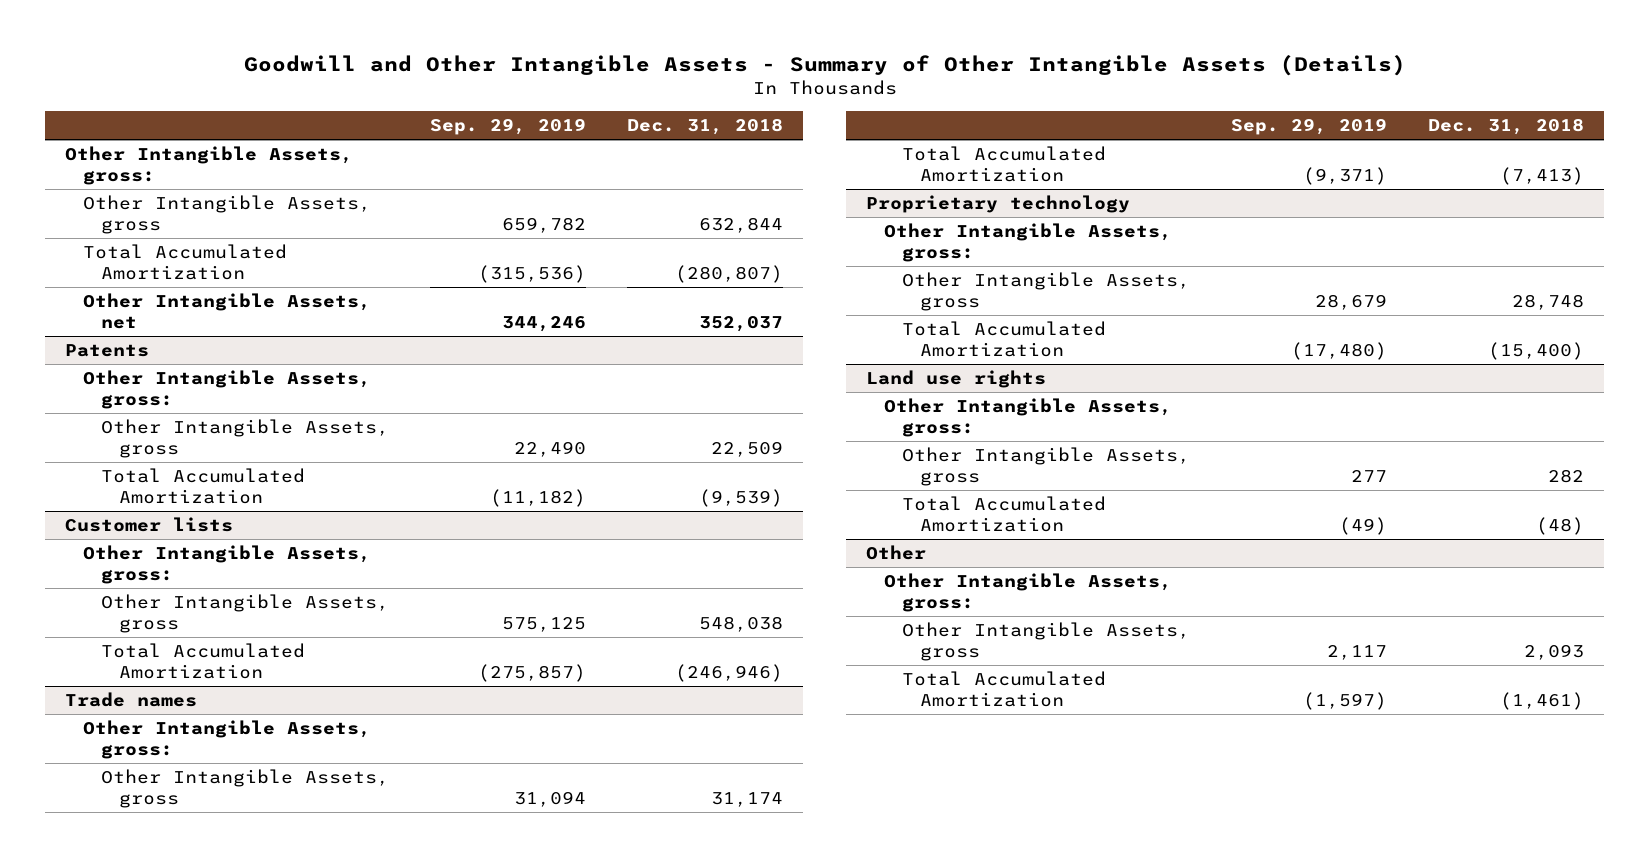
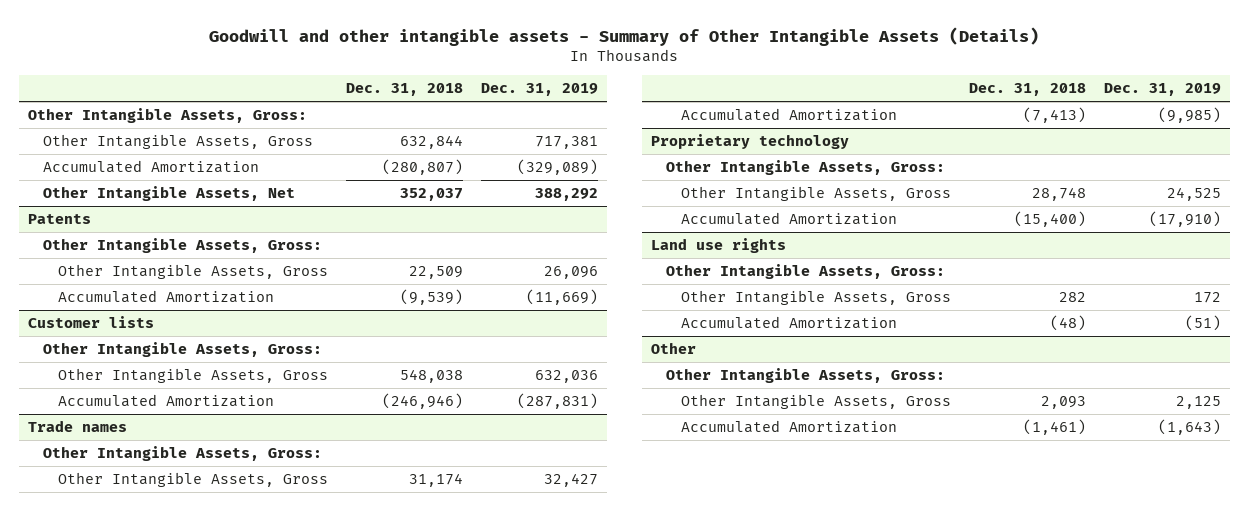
- Goodwill and Other Intangible Assets - Summary of Other Intangible Assets (Details)
+ Goodwill and other intangible assets - Summary of Other Intangible Assets (Details)
- | Sep. 29, 2019 | Dec. 31, 2018
+ | Dec. 31, 2018 | Dec. 31, 2019
- Other Intangible Assets, gross:
- Other Intangible Assets, gross | 659,782 | 632,844
- Total Accumulated Amortization | (315,536) | (280,807)
- Other Intangible Assets, net | 344,246 | 352,037
+ Other Intangible Assets, Gross:
+ Other Intangible Assets, Gross | 632,844 | 717,381
+ Accumulated Amortization | (280,807) | (329,089)
+ Other Intangible Assets, Net | 352,037 | 388,292
@ Patents
- Other Intangible Assets, gross:
- Other Intangible Assets, gross | 22,490 | 22,509
- Total Accumulated Amortization | (11,182) | (9,539)
+ Other Intangible Assets, Gross:
+ Other Intangible Assets, Gross | 22,509 | 26,096
+ Accumulated Amortization | (9,539) | (11,669)
@ Customer lists
- Other Intangible Assets, gross:
- Other Intangible Assets, gross | 575,125 | 548,038
- Total Accumulated Amortization | (275,857) | (246,946)
+ Other Intangible Assets, Gross:
+ Other Intangible Assets, Gross | 548,038 | 632,036
+ Accumulated Amortization | (246,946) | (287,831)
@ Trade names
- Other Intangible Assets, gross:
- Other Intangible Assets, gross | 31,094 | 31,174
- Total Accumulated Amortization | (9,371) | (7,413)
+ Other Intangible Assets, Gross:
+ Other Intangible Assets, Gross | 31,174 | 32,427
+ Accumulated Amortization | (7,413) | (9,985)
@ Proprietary technology
- Other Intangible Assets, gross:
- Other Intangible Assets, gross | 28,679 | 28,748
- Total Accumulated Amortization | (17,480) | (15,400)
+ Other Intangible Assets, Gross:
+ Other Intangible Assets, Gross | 28,748 | 24,525
+ Accumulated Amortization | (15,400) | (17,910)
@ Land use rights
- Other Intangible Assets, gross:
- Other Intangible Assets, gross | 277 | 282
- Total Accumulated Amortization | (49) | (48)
+ Other Intangible Assets, Gross:
+ Other Intangible Assets, Gross | 282 | 172
+ Accumulated Amortization | (48) | (51)
@ Other
- Other Intangible Assets, gross:
- Other Intangible Assets, gross | 2,117 | 2,093
- Total Accumulated Amortization | (1,597) | (1,461)
+ Other Intangible Assets, Gross:
+ Other Intangible Assets, Gross | 2,093 | 2,125
+ Accumulated Amortization | (1,461) | (1,643)

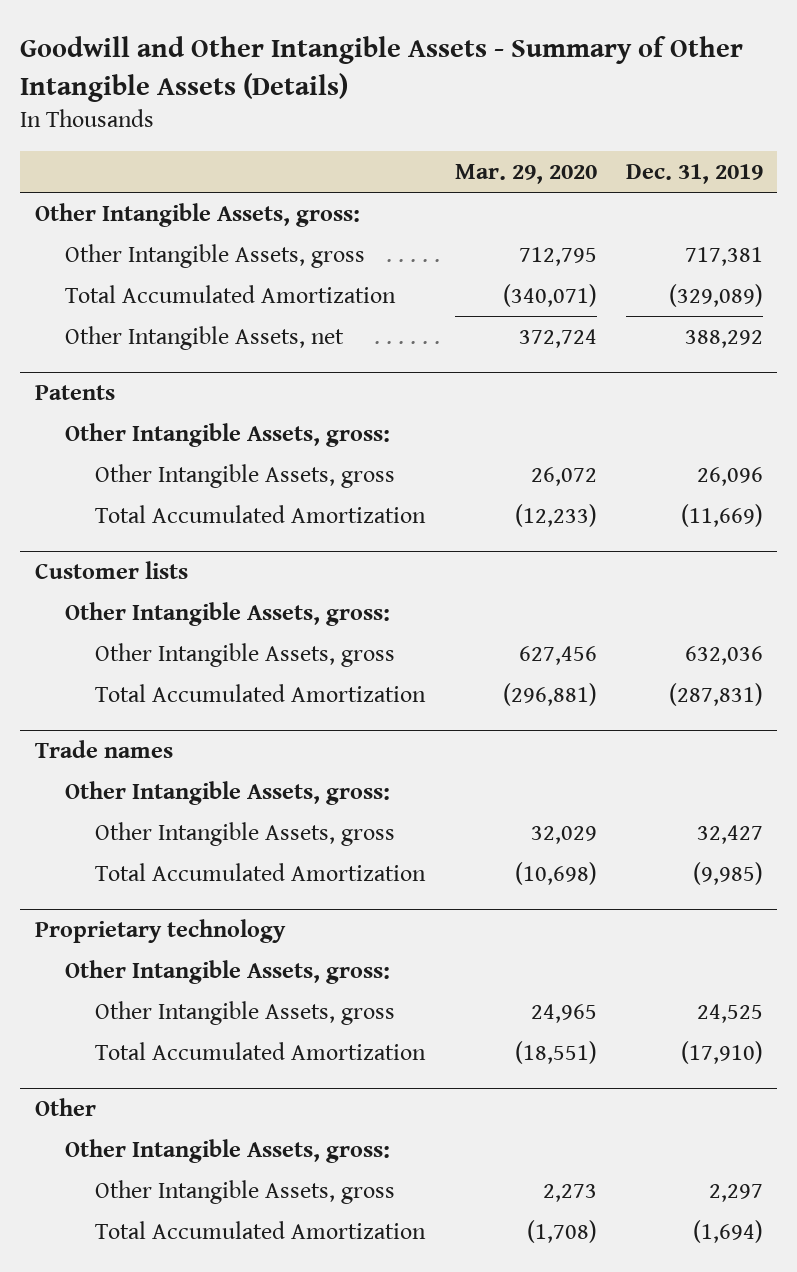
- Goodwill and other intangible assets - Summary of Other Intangible Assets (Details)
+ Goodwill and Other Intangible Assets - Summary of Other Intangible Assets (Details)
- | Dec. 31, 2018 | Dec. 31, 2019
+ | Mar. 29, 2020 | Dec. 31, 2019
- Other Intangible Assets, Gross:
- Other Intangible Assets, Gross | 632,844 | 717,381
- Accumulated Amortization | (280,807) | (329,089)
- Other Intangible Assets, Net | 352,037 | 388,292
+ Other Intangible Assets, gross:
+ Other Intangible Assets, gross | 712,795 | 717,381
+ Total Accumulated Amortization | (340,071) | (329,089)
+ Other Intangible Assets, net | 372,724 | 388,292
@ Patents
- Other Intangible Assets, Gross:
- Other Intangible Assets, Gross | 22,509 | 26,096
- Accumulated Amortization | (9,539) | (11,669)
+ Other Intangible Assets, gross:
+ Other Intangible Assets, gross | 26,072 | 26,096
+ Total Accumulated Amortization | (12,233) | (11,669)
@ Customer lists
- Other Intangible Assets, Gross:
- Other Intangible Assets, Gross | 548,038 | 632,036
- Accumulated Amortization | (246,946) | (287,831)
+ Other Intangible Assets, gross:
+ Other Intangible Assets, gross | 627,456 | 632,036
+ Total Accumulated Amortization | (296,881) | (287,831)
@ Trade names
- Other Intangible Assets, Gross:
- Other Intangible Assets, Gross | 31,174 | 32,427
- Accumulated Amortization | (7,413) | (9,985)
+ Other Intangible Assets, gross:
+ Other Intangible Assets, gross | 32,029 | 32,427
+ Total Accumulated Amortization | (10,698) | (9,985)
@ Proprietary technology
- Other Intangible Assets, Gross:
- Other Intangible Assets, Gross | 28,748 | 24,525
- Accumulated Amortization | (15,400) | (17,910)
- Land use rights
- Other Intangible Assets, Gross:
- Other Intangible Assets, Gross | 282 | 172
- Accumulated Amortization | (48) | (51)
@ Proprietary technology
+ Other Intangible Assets, gross:
+ Other Intangible Assets, gross | 24,965 | 24,525
+ Total Accumulated Amortization | (18,551) | (17,910)
@ Other
- Other Intangible Assets, Gross:
- Other Intangible Assets, Gross | 2,093 | 2,125
- Accumulated Amortization | (1,461) | (1,643)
+ Other Intangible Assets, gross:
+ Other Intangible Assets, gross | 2,273 | 2,297
+ Total Accumulated Amortization | (1,708) | (1,694)

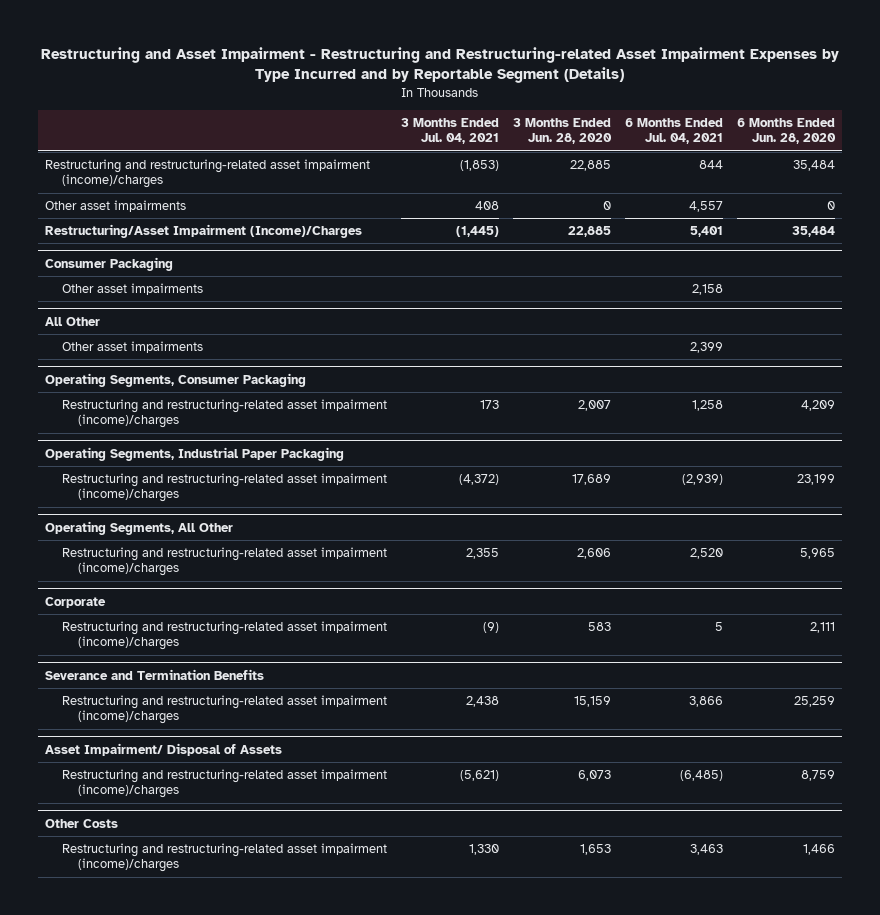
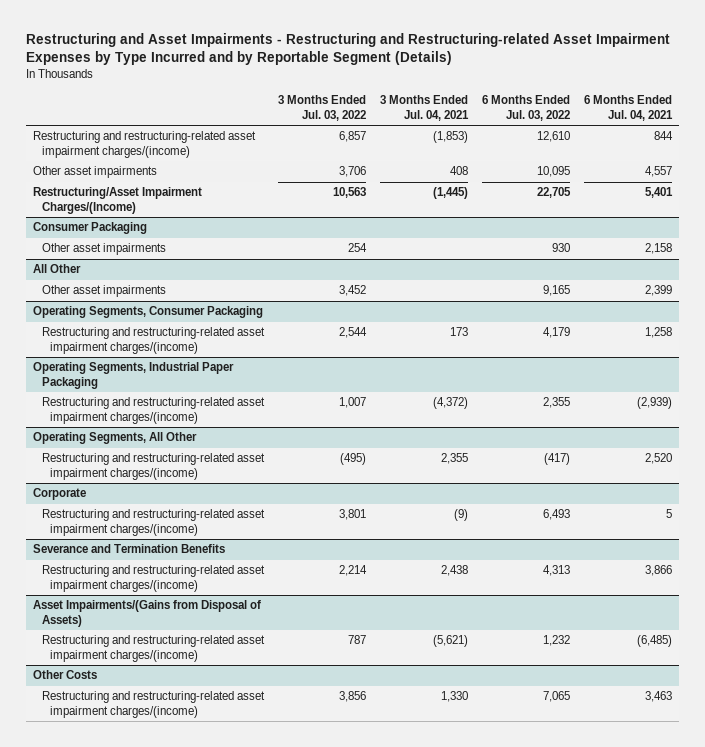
- Restructuring and Asset Impairment - Restructuring and Restructuring-related Asset Impairment Expenses by Type Incurred and by Reportable Segment (Details)
+ Restructuring and Asset Impairments - Restructuring and Restructuring-related Asset Impairment Expenses by Type Incurred and by Reportable Segment (Details)
- | 3 Months Ended Jul. 04, 2021 | 3 Months Ended Jun. 28, 2020 | 6 Months Ended Jul. 04, 2021 | 6 Months Ended Jun. 28, 2020
+ | 3 Months Ended Jul. 03, 2022 | 3 Months Ended Jul. 04, 2021 | 6 Months Ended Jul. 03, 2022 | 6 Months Ended Jul. 04, 2021
- Restructuring and restructuring-related asset impairment (income)/charges | (1,853) | 22,885 | 844 | 35,484
+ Restructuring and restructuring-related asset impairment charges/(income) | 6,857 | (1,853) | 12,610 | 844
- Restructuring/Asset Impairment (Income)/Charges | (1,445) | 22,885 | 5,401 | 35,484
+ Restructuring/Asset Impairment Charges/(Income) | 10,563 | (1,445) | 22,705 | 5,401
@ Operating Segments, Consumer Packaging
- Restructuring and restructuring-related asset impairment (income)/charges | 173 | 2,007 | 1,258 | 4,209
+ Restructuring and restructuring-related asset impairment charges/(income) | 2,544 | 173 | 4,179 | 1,258
@ Operating Segments, Industrial Paper Packaging
- Restructuring and restructuring-related asset impairment (income)/charges | (4,372) | 17,689 | (2,939) | 23,199
+ Restructuring and restructuring-related asset impairment charges/(income) | 1,007 | (4,372) | 2,355 | (2,939)
@ Operating Segments, All Other
- Restructuring and restructuring-related asset impairment (income)/charges | 2,355 | 2,606 | 2,520 | 5,965
+ Restructuring and restructuring-related asset impairment charges/(income) | (495) | 2,355 | (417) | 2,520
@ Corporate
- Restructuring and restructuring-related asset impairment (income)/charges | (9) | 583 | 5 | 2,111
+ Restructuring and restructuring-related asset impairment charges/(income) | 3,801 | (9) | 6,493 | 5
@ Severance and Termination Benefits
- Restructuring and restructuring-related asset impairment (income)/charges | 2,438 | 15,159 | 3,866 | 25,259
- Asset Impairment/ Disposal of Assets
- Restructuring and restructuring-related asset impairment (income)/charges | (5,621) | 6,073 | (6,485) | 8,759
@ Severance and Termination Benefits
+ Restructuring and restructuring-related asset impairment charges/(income) | 2,214 | 2,438 | 4,313 | 3,866
+ Asset Impairments/(Gains from Disposal of Assets)
+ Restructuring and restructuring-related asset impairment charges/(income) | 787 | (5,621) | 1,232 | (6,485)
@ Other Costs
- Restructuring and restructuring-related asset impairment (income)/charges | 1,330 | 1,653 | 3,463 | 1,466
+ Restructuring and restructuring-related asset impairment charges/(income) | 3,856 | 1,330 | 7,065 | 3,463

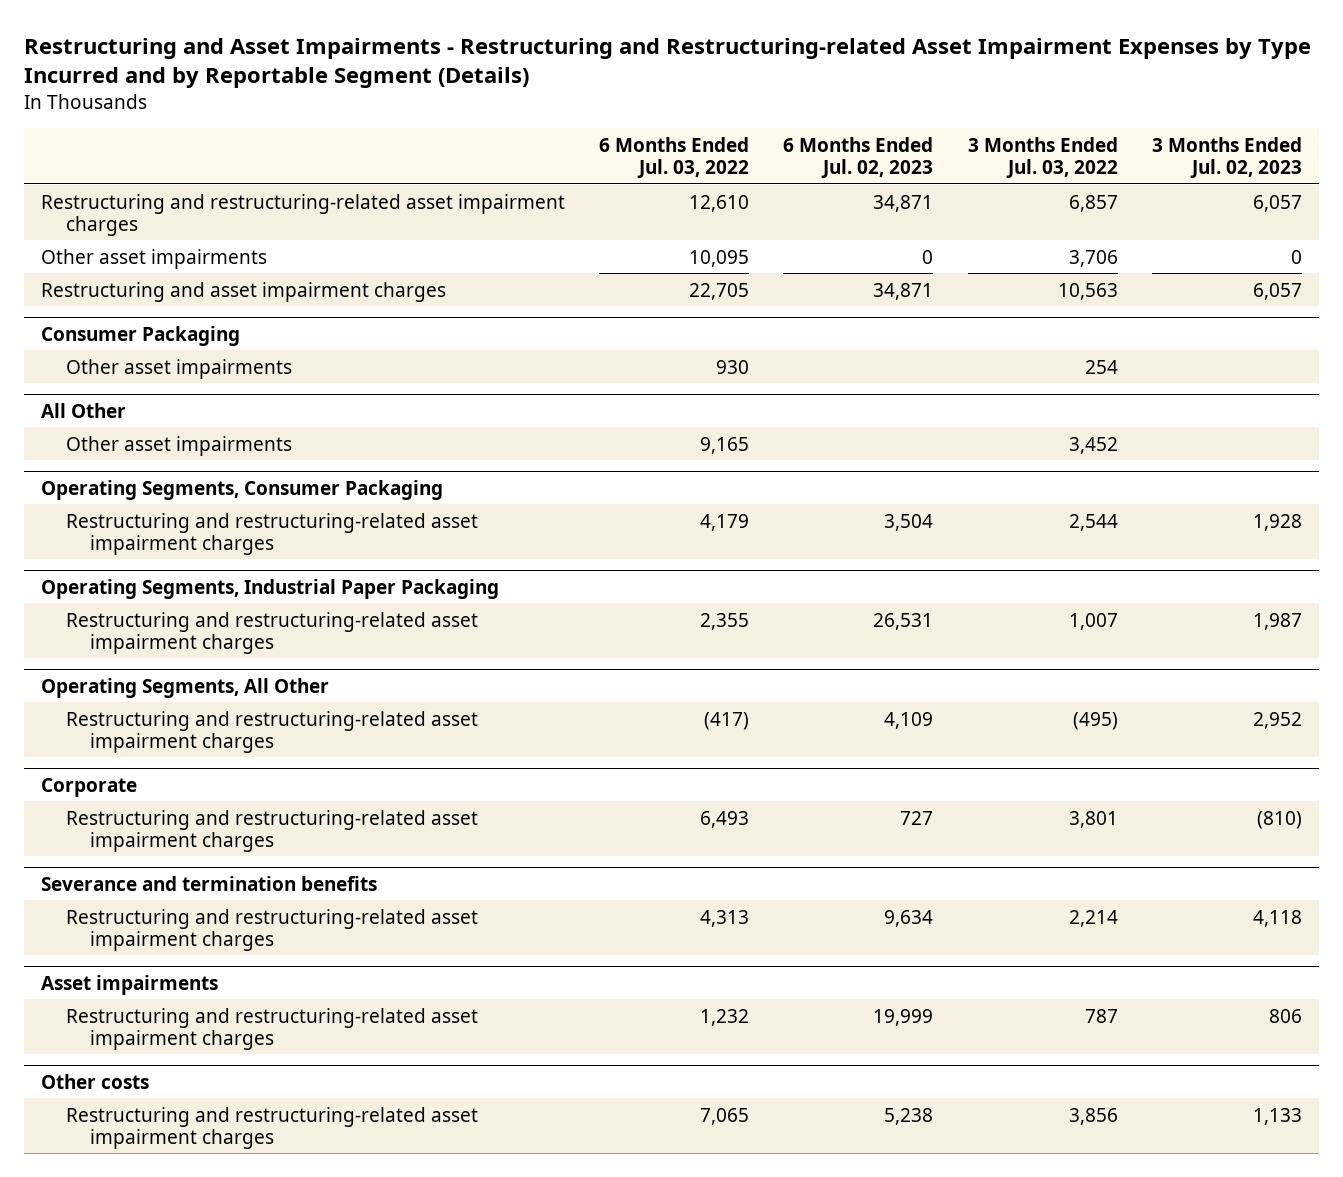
- | 3 Months Ended Jul. 03, 2022 | 3 Months Ended Jul. 04, 2021 | 6 Months Ended Jul. 03, 2022 | 6 Months Ended Jul. 04, 2021
+ | 6 Months Ended Jul. 03, 2022 | 6 Months Ended Jul. 02, 2023 | 3 Months Ended Jul. 03, 2022 | 3 Months Ended Jul. 02, 2023
- Restructuring and restructuring-related asset impairment charges/(income) | 6,857 | (1,853) | 12,610 | 844
+ Restructuring and restructuring-related asset impairment charges | 12,610 | 34,871 | 6,857 | 6,057
- Restructuring/Asset Impairment Charges/(Income) | 10,563 | (1,445) | 22,705 | 5,401
+ Restructuring and asset impairment charges | 22,705 | 34,871 | 10,563 | 6,057
@ Operating Segments, Consumer Packaging
- Restructuring and restructuring-related asset impairment charges/(income) | 2,544 | 173 | 4,179 | 1,258
+ Restructuring and restructuring-related asset impairment charges | 4,179 | 3,504 | 2,544 | 1,928
@ Operating Segments, Industrial Paper Packaging
- Restructuring and restructuring-related asset impairment charges/(income) | 1,007 | (4,372) | 2,355 | (2,939)
+ Restructuring and restructuring-related asset impairment charges | 2,355 | 26,531 | 1,007 | 1,987
@ Operating Segments, All Other
- Restructuring and restructuring-related asset impairment charges/(income) | (495) | 2,355 | (417) | 2,520
+ Restructuring and restructuring-related asset impairment charges | (417) | 4,109 | (495) | 2,952
@ Corporate
- Restructuring and restructuring-related asset impairment charges/(income) | 3,801 | (9) | 6,493 | 5
- Severance and Termination Benefits
- Restructuring and restructuring-related asset impairment charges/(income) | 2,214 | 2,438 | 4,313 | 3,866
- Asset Impairments/(Gains from Disposal of Assets)
- Restructuring and restructuring-related asset impairment charges/(income) | 787 | (5,621) | 1,232 | (6,485)
- Other Costs
- Restructuring and restructuring-related asset impairment charges/(income) | 3,856 | 1,330 | 7,065 | 3,463
@ Corporate
+ Restructuring and restructuring-related asset impairment charges | 6,493 | 727 | 3,801 | (810)
+ Severance and termination benefits
+ Restructuring and restructuring-related asset impairment charges | 4,313 | 9,634 | 2,214 | 4,118
+ Asset impairments
+ Restructuring and restructuring-related asset impairment charges | 1,232 | 19,999 | 787 | 806
+ Other costs
+ Restructuring and restructuring-related asset impairment charges | 7,065 | 5,238 | 3,856 | 1,133

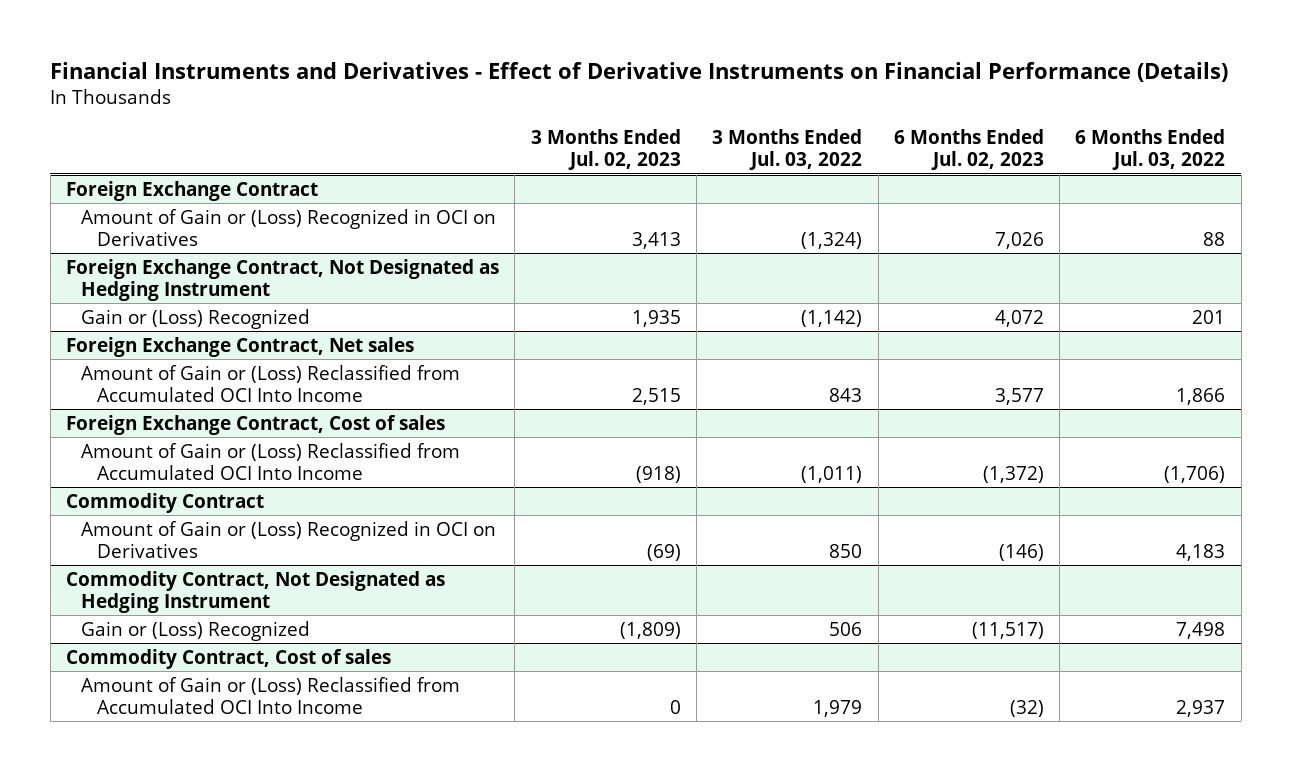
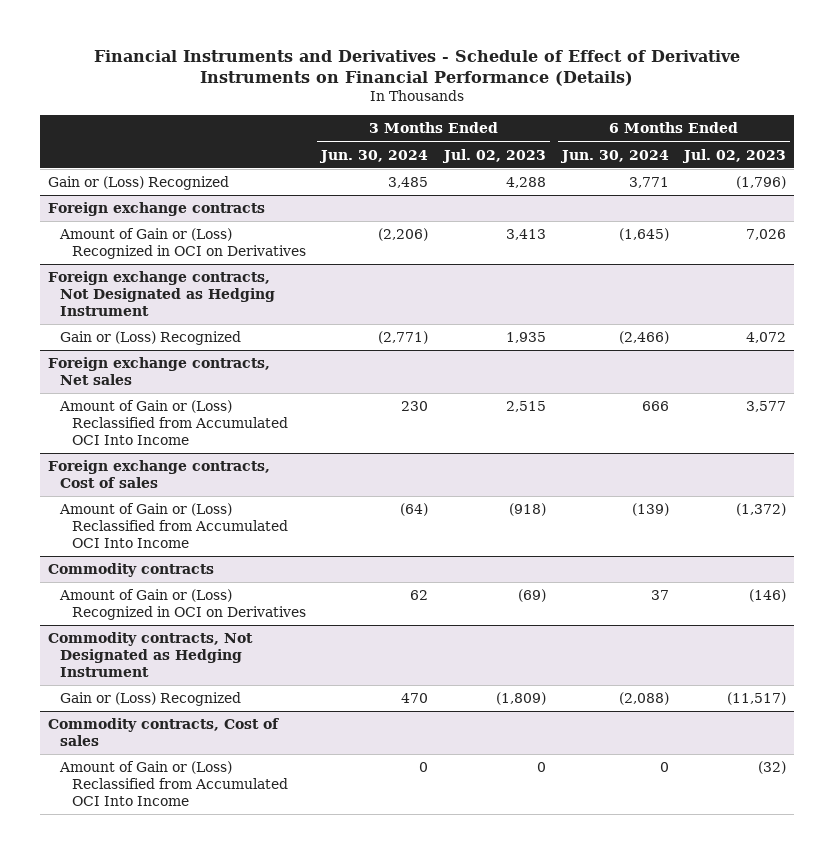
- Financial Instruments and Derivatives - Effect of Derivative Instruments on Financial Performance (Details)
+ Financial Instruments and Derivatives - Schedule of Effect of Derivative Instruments on Financial Performance (Details)
- | 3 Months Ended Jul. 02, 2023 | 3 Months Ended Jul. 03, 2022 | 6 Months Ended Jul. 02, 2023 | 6 Months Ended Jul. 03, 2022
+ | 3 Months Ended Jun. 30, 2024 | 3 Months Ended Jul. 02, 2023 | 6 Months Ended Jun. 30, 2024 | 6 Months Ended Jul. 02, 2023
- Foreign Exchange Contract
+ Gain or (Loss) Recognized | 3,485 | 4,288 | 3,771 | (1,796)
+ Foreign exchange contracts
- Foreign Exchange Contract, Not Designated as Hedging Instrument
+ Foreign exchange contracts, Not Designated as Hedging Instrument
- Foreign Exchange Contract, Net sales
+ Foreign exchange contracts, Net sales
- Foreign Exchange Contract, Cost of sales
+ Foreign exchange contracts, Cost of sales
- Commodity Contract
+ Commodity contracts
- Commodity Contract, Not Designated as Hedging Instrument
+ Commodity contracts, Not Designated as Hedging Instrument
- Commodity Contract, Cost of sales
+ Commodity contracts, Cost of sales

